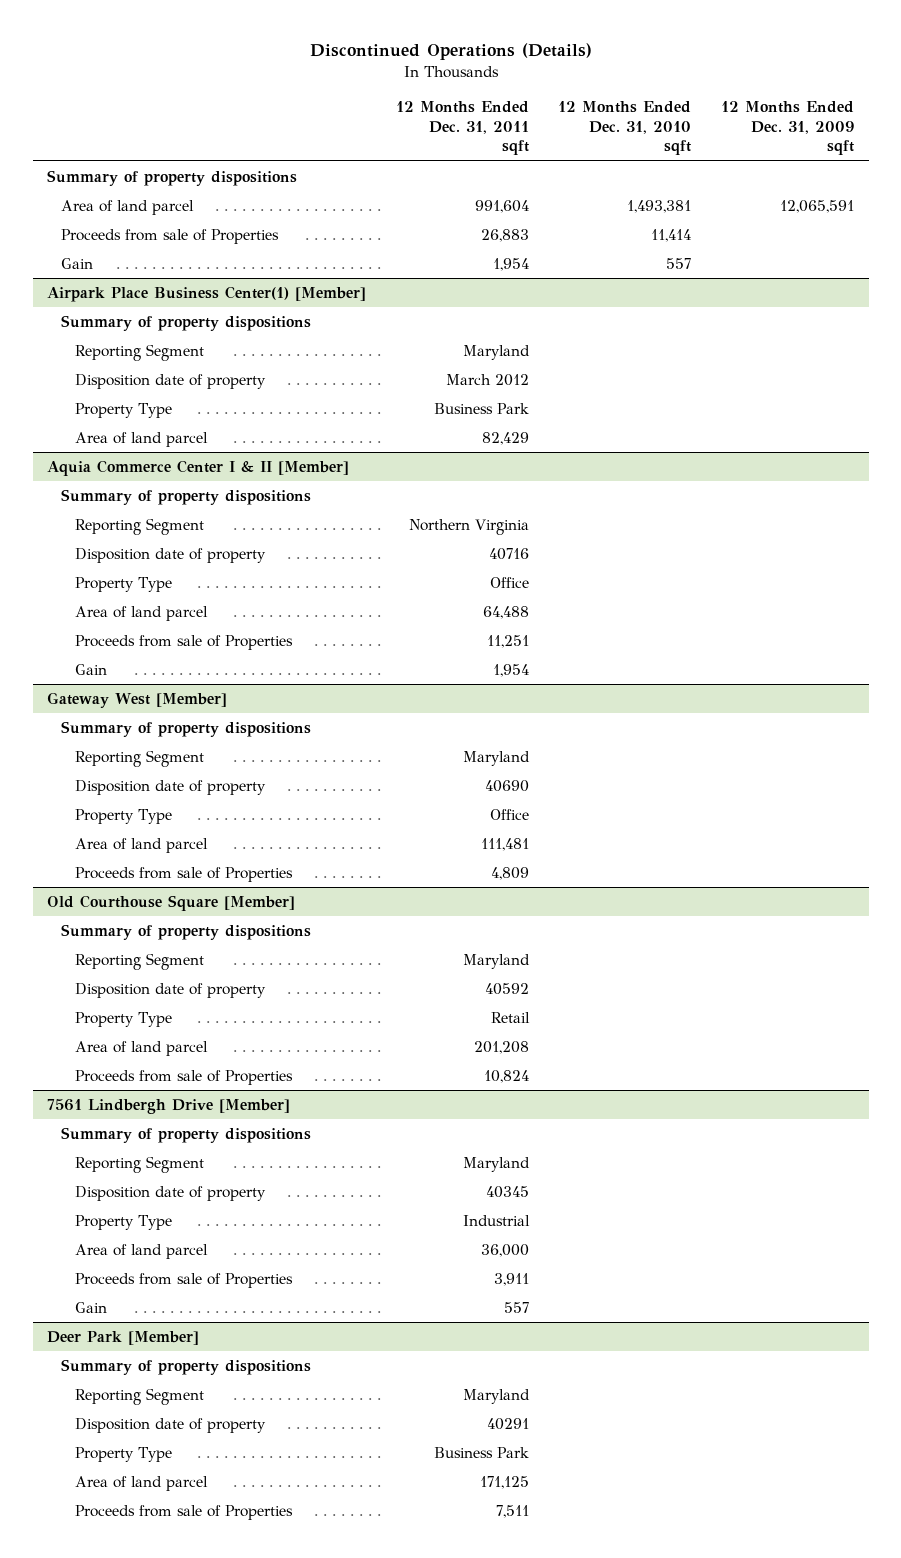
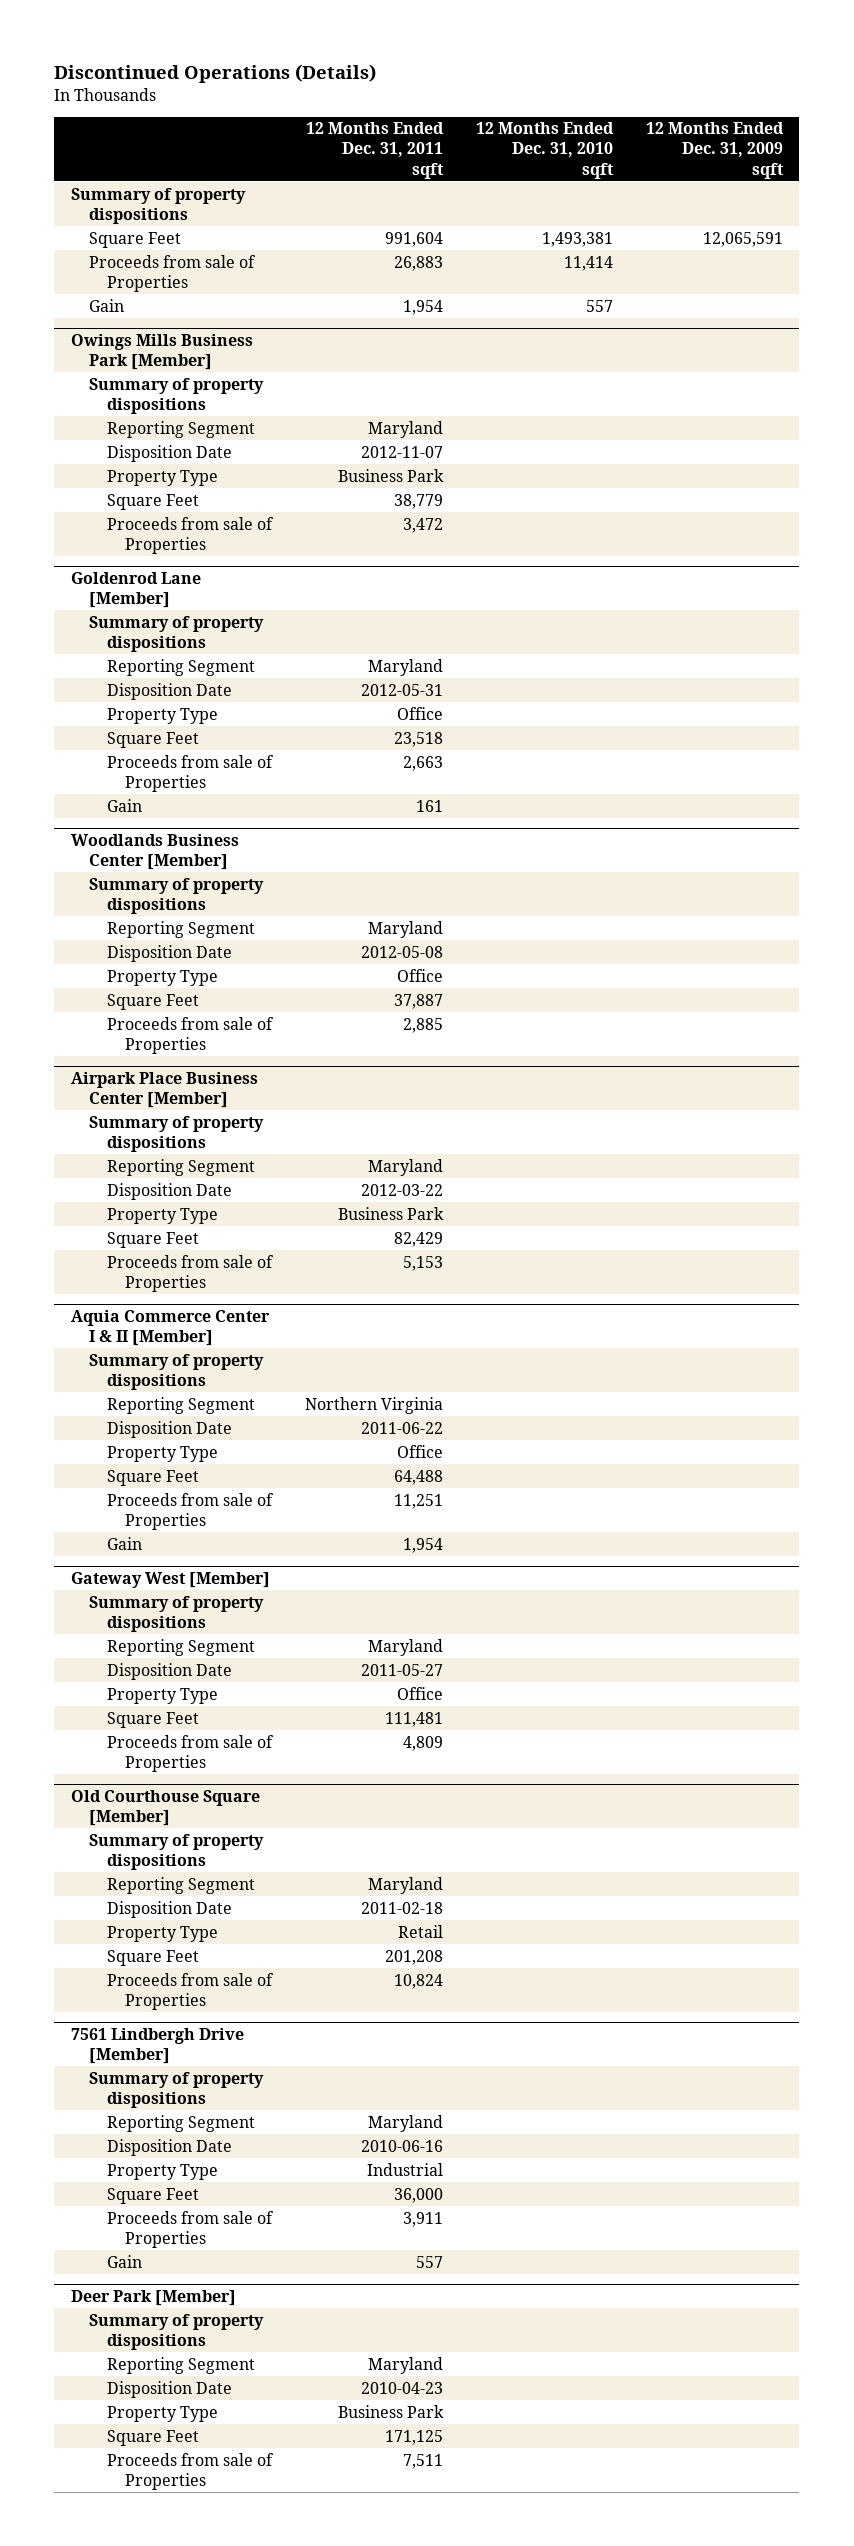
- Area of land parcel | 991,604 | 1,493,381 | 12,065,591
+ Square Feet | 991,604 | 1,493,381 | 12,065,591
- Airpark Place Business Center(1) [Member]
+ Owings Mills Business Park [Member]
- Disposition date of property | March 2012 | |
+ Disposition Date | 2012-11-07 | |
- Area of land parcel | 82,429 | |
+ Square Feet | 38,779 | |
+ Proceeds from sale of Properties | 3,472 | |
+ Goldenrod Lane [Member]
+ Summary of property dispositions
+ Reporting Segment | Maryland | |
+ Disposition Date | 2012-05-31 | |
+ Property Type | Office | |
+ Square Feet | 23,518 | |
+ Proceeds from sale of Properties | 2,663 | |
+ Gain | 161 | |
+ Woodlands Business Center [Member]
+ Summary of property dispositions
+ Reporting Segment | Maryland | |
+ Disposition Date | 2012-05-08 | |
+ Property Type | Office | |
+ Square Feet | 37,887 | |
+ Proceeds from sale of Properties | 2,885 | |
+ Airpark Place Business Center [Member]
+ Summary of property dispositions
+ Reporting Segment | Maryland | |
+ Disposition Date | 2012-03-22 | |
+ Property Type | Business Park | |
+ Square Feet | 82,429 | |
+ Proceeds from sale of Properties | 5,153 | |
@ Aquia Commerce Center I & II [Member]
- Disposition date of property | 40716 | |
+ Disposition Date | 2011-06-22 | |
- Area of land parcel | 64,488 | |
+ Square Feet | 64,488 | |
@ Gateway West [Member]
- Disposition date of property | 40690 | |
+ Disposition Date | 2011-05-27 | |
- Area of land parcel | 111,481 | |
+ Square Feet | 111,481 | |
@ Old Courthouse Square [Member]
- Disposition date of property | 40592 | |
+ Disposition Date | 2011-02-18 | |
- Area of land parcel | 201,208 | |
+ Square Feet | 201,208 | |
@ 7561 Lindbergh Drive [Member]
- Disposition date of property | 40345 | |
+ Disposition Date | 2010-06-16 | |
- Area of land parcel | 36,000 | |
+ Square Feet | 36,000 | |
@ Deer Park [Member]
- Disposition date of property | 40291 | |
+ Disposition Date | 2010-04-23 | |
- Area of land parcel | 171,125 | |
+ Square Feet | 171,125 | |

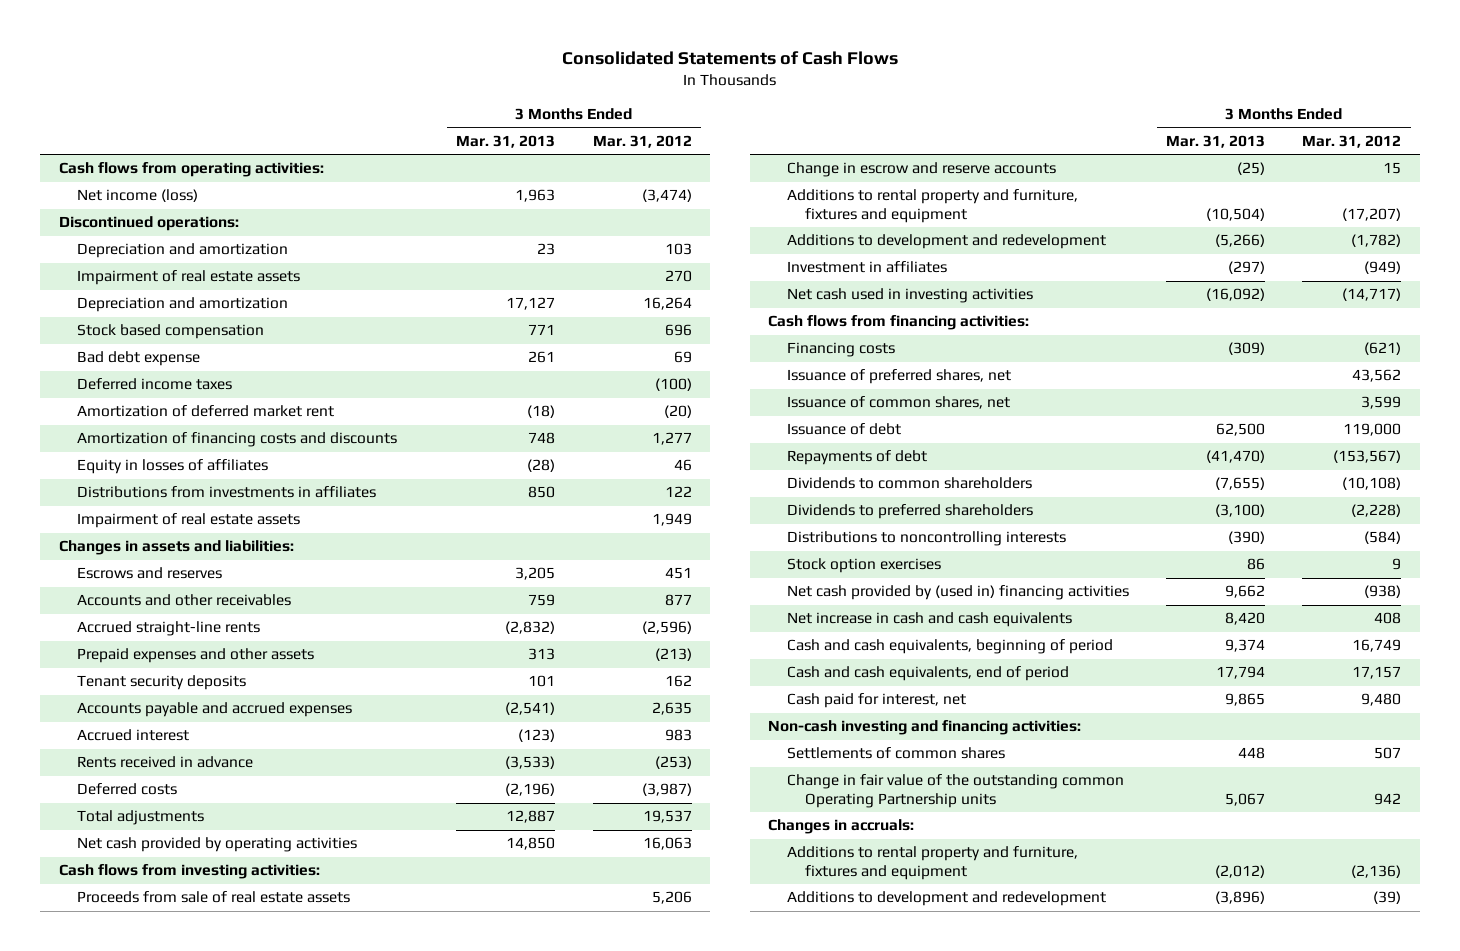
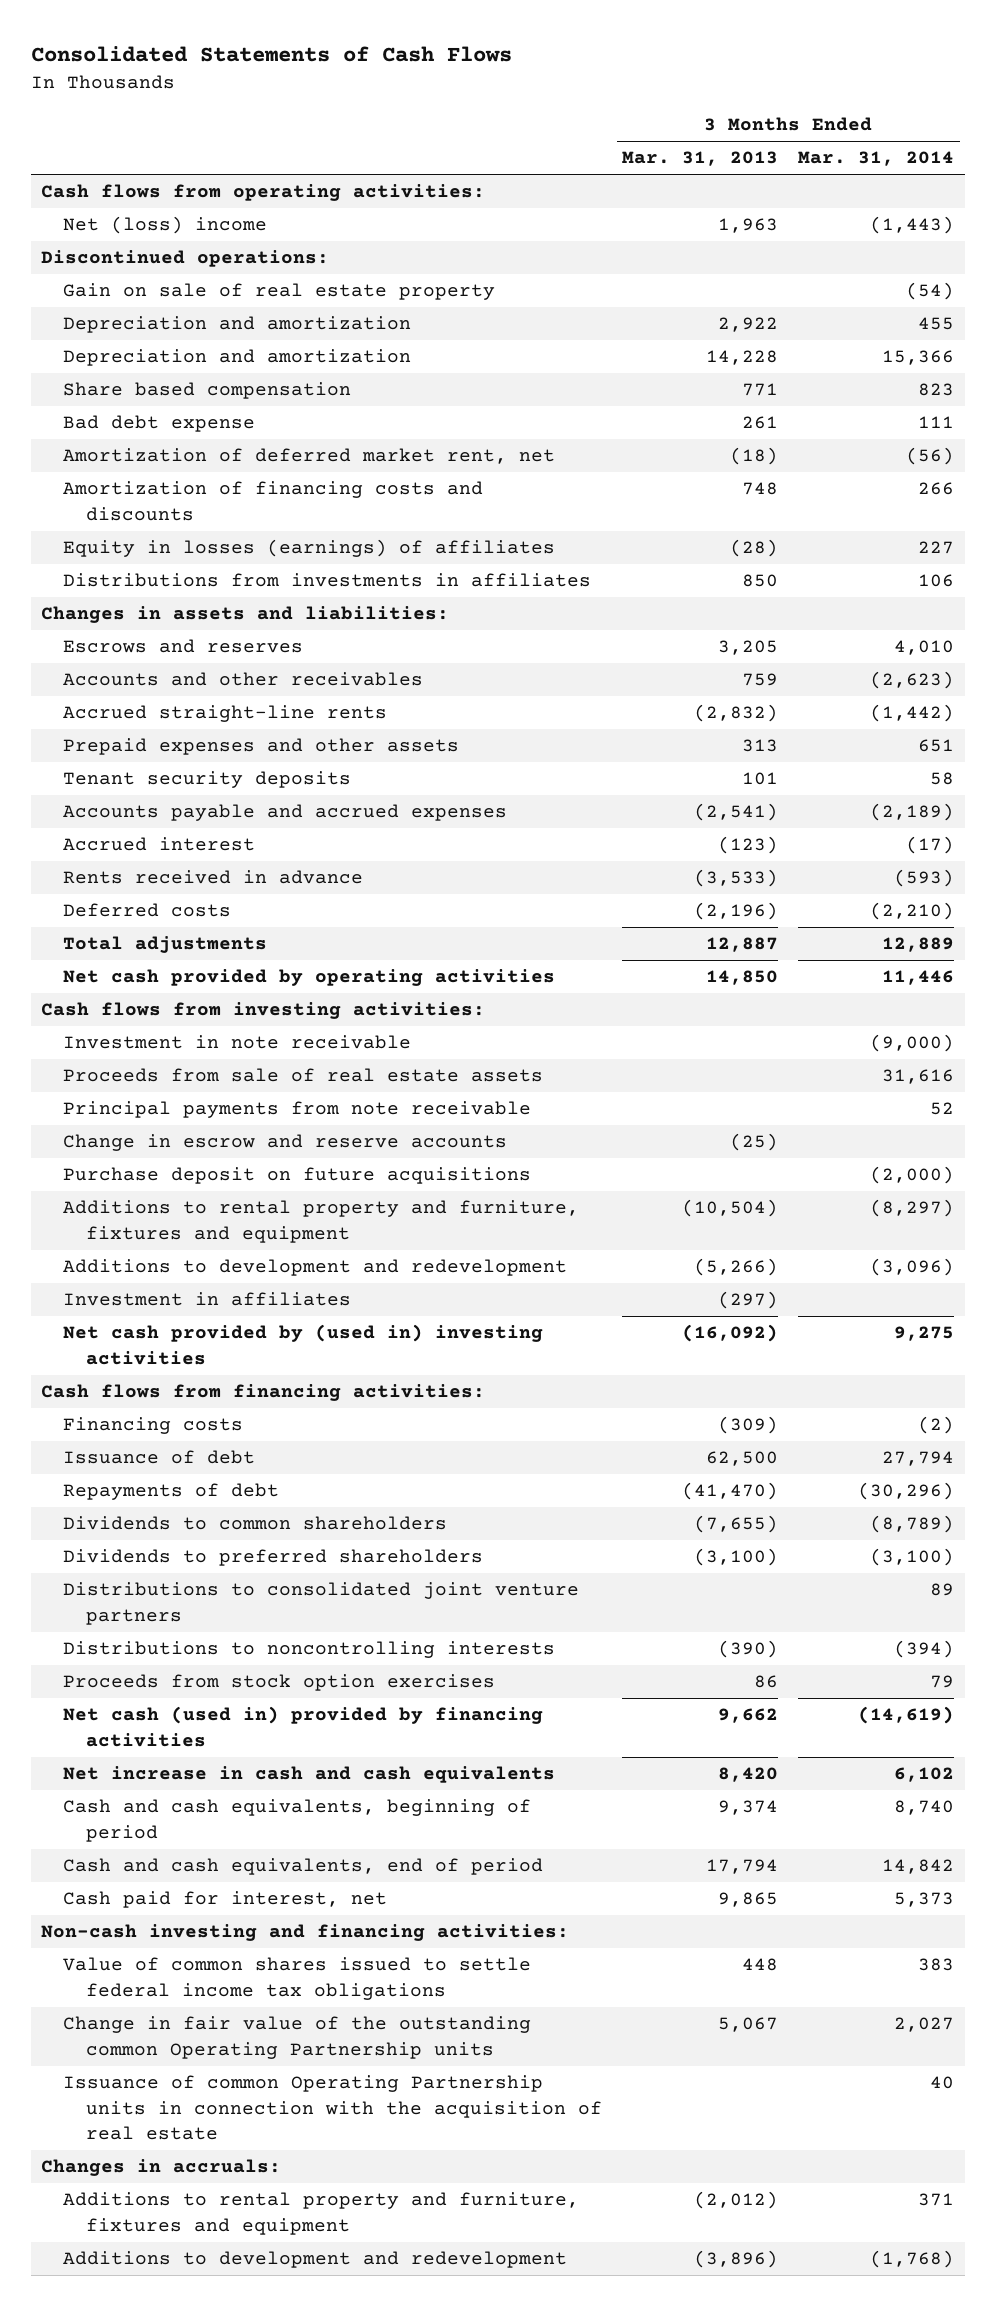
- | 3 Months Ended Mar. 31, 2013 | 3 Months Ended Mar. 31, 2012
+ | 3 Months Ended Mar. 31, 2013 | 3 Months Ended Mar. 31, 2014
- Net income (loss) | 1,963 | (3,474)
+ Net (loss) income | 1,963 | (1,443)
- Depreciation and amortization | 23 | 103
- Impairment of real estate assets | | 270
- Depreciation and amortization | 17,127 | 16,264
- Stock based compensation | 771 | 696
+ Gain on sale of real estate property | | (54)
+ Depreciation and amortization | 2,922 | 455
+ Depreciation and amortization | 14,228 | 15,366
+ Share based compensation | 771 | 823
- Deferred income taxes | | (100)
- Amortization of deferred market rent | (18) | (20)
+ Amortization of deferred market rent, net | (18) | (56)
- Equity in losses of affiliates | (28) | 46
+ Equity in losses (earnings) of affiliates | (28) | 227
- Impairment of real estate assets | | 1,949
+ Investment in note receivable | | (9,000)
+ Principal payments from note receivable | | 52
+ Purchase deposit on future acquisitions | | (2,000)
- Net cash used in investing activities | (16,092) | (14,717)
+ Net cash provided by (used in) investing activities | (16,092) | 9,275
- Issuance of preferred shares, net | | 43,562
- Issuance of common shares, net | | 3,599
+ Distributions to consolidated joint venture partners | | 89
- Stock option exercises | 86 | 9
- Net cash provided by (used in) financing activities | 9,662 | (938)
+ Proceeds from stock option exercises | 86 | 79
+ Net cash (used in) provided by financing activities | 9,662 | (14,619)
- Settlements of common shares | 448 | 507
+ Value of common shares issued to settle federal income tax obligations | 448 | 383
+ Issuance of common Operating Partnership units in connection with the acquisition of real estate | | 40

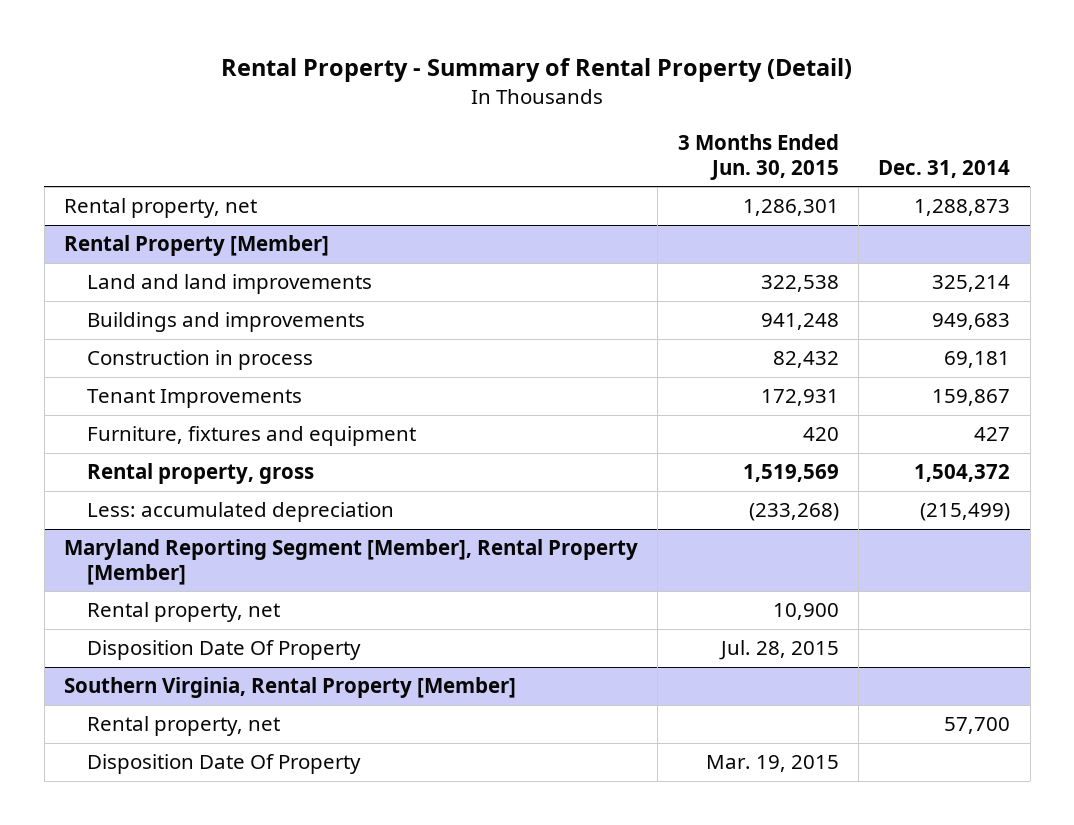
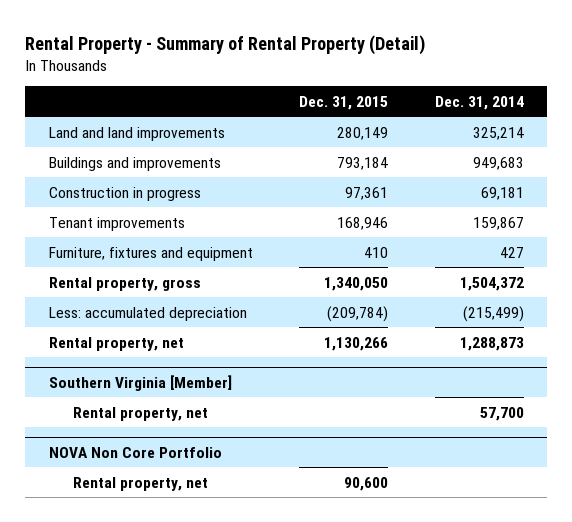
- | 3 Months Ended Jun. 30, 2015 | Dec. 31, 2014
+ | Dec. 31, 2015 | Dec. 31, 2014
- Rental Property [Member]
- Construction in process | 82,432 | 69,181
- Tenant Improvements | 172,931 | 159,867
+ Construction in progress | 97,361 | 69,181
+ Tenant improvements | 168,946 | 159,867
- Maryland Reporting Segment [Member], Rental Property [Member]
- Rental property, net | 10,900 |
- Disposition Date Of Property | Jul. 28, 2015 |
- Southern Virginia, Rental Property [Member]
moved down: Rental property, net | 1,130,266 | 1,288,873
+ Southern Virginia [Member]
- Disposition Date Of Property | Mar. 19, 2015 |
+ NOVA Non Core Portfolio
+ Rental property, net | 90,600 |

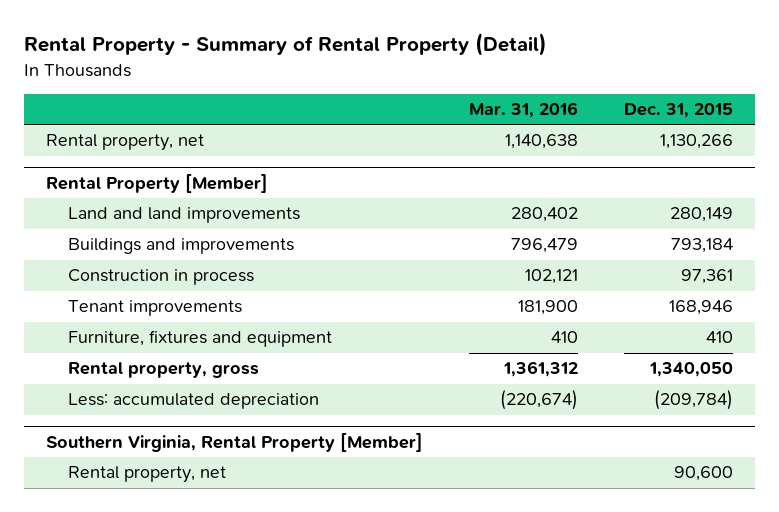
- | Dec. 31, 2015 | Dec. 31, 2014
+ | Mar. 31, 2016 | Dec. 31, 2015
moved up: Rental property, net | 1,140,638 | 1,130,266
+ Rental Property [Member]
- Construction in progress | 97,361 | 69,181
+ Construction in process | 102,121 | 97,361
- Southern Virginia [Member]
- Rental property, net | | 57,700
- NOVA Non Core Portfolio
+ Southern Virginia, Rental Property [Member]

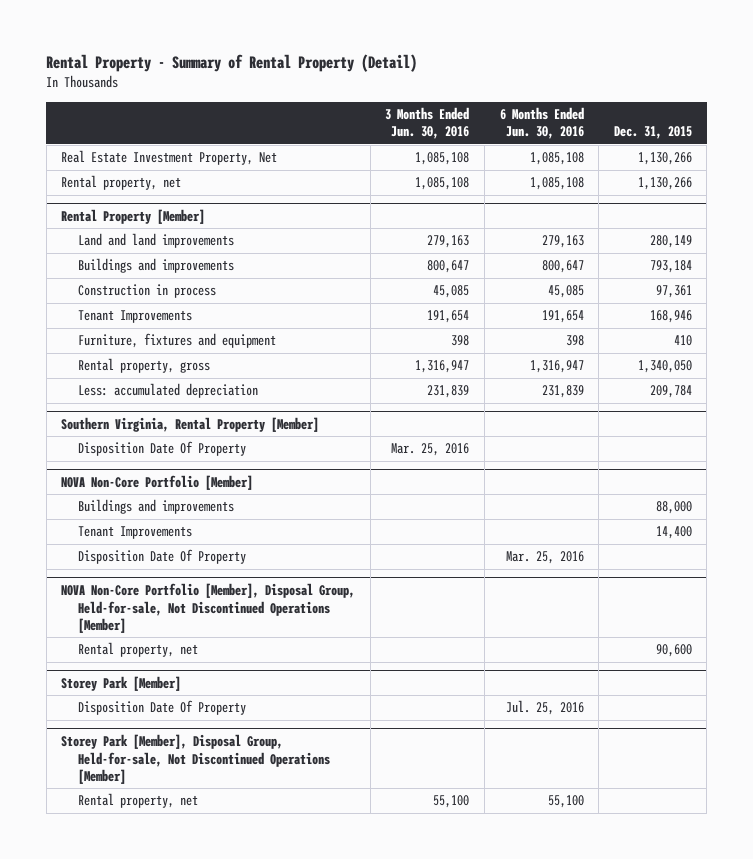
- | Mar. 31, 2016 | Dec. 31, 2015
+ | 3 Months Ended Jun. 30, 2016 | 6 Months Ended Jun. 30, 2016 | Dec. 31, 2015
+ Real Estate Investment Property, Net | 1,085,108 | 1,085,108 | 1,130,266
@ Rental Property [Member]
- Tenant improvements | 181,900 | 168,946
+ Tenant Improvements | 191,654 | 191,654 | 168,946
- Less: accumulated depreciation | (220,674) | (209,784)
+ Less: accumulated depreciation | 231,839 | 231,839 | 209,784
@ Southern Virginia, Rental Property [Member]
+ Disposition Date Of Property | Mar. 25, 2016 | |
+ NOVA Non-Core Portfolio [Member]
+ Buildings and improvements | | | 88,000
+ Tenant Improvements | | | 14,400
+ Disposition Date Of Property | | Mar. 25, 2016 |
+ NOVA Non-Core Portfolio [Member], Disposal Group, Held-for-sale, Not Discontinued Operations [Member]
+ Storey Park [Member]
+ Disposition Date Of Property | | Jul. 25, 2016 |
+ Storey Park [Member], Disposal Group, Held-for-sale, Not Discontinued Operations [Member]
+ Rental property, net | 55,100 | 55,100 |

